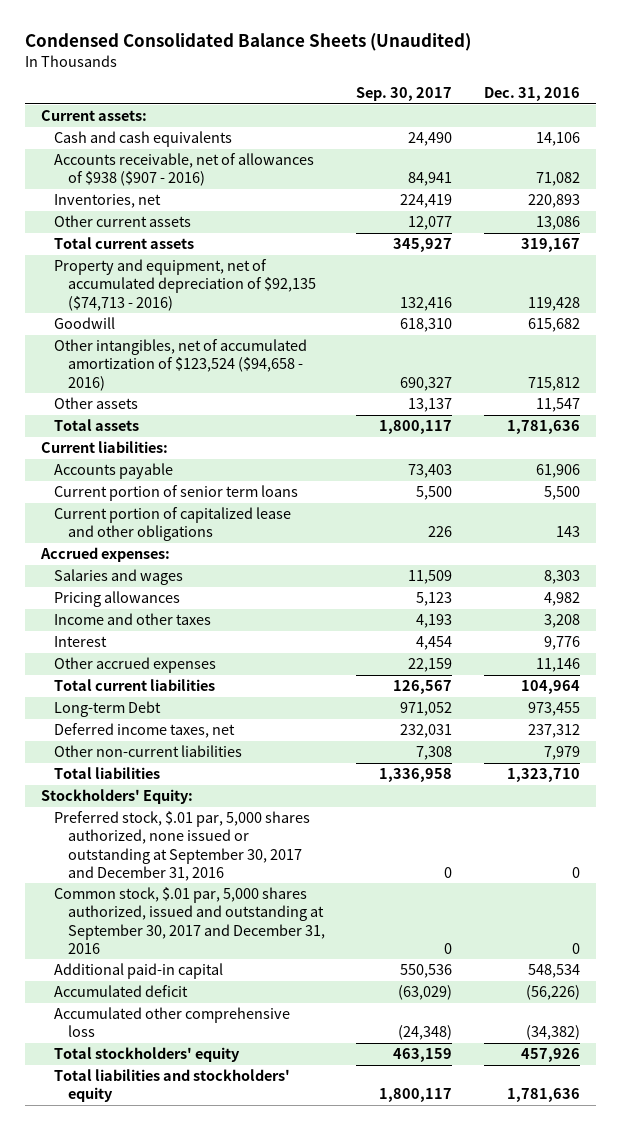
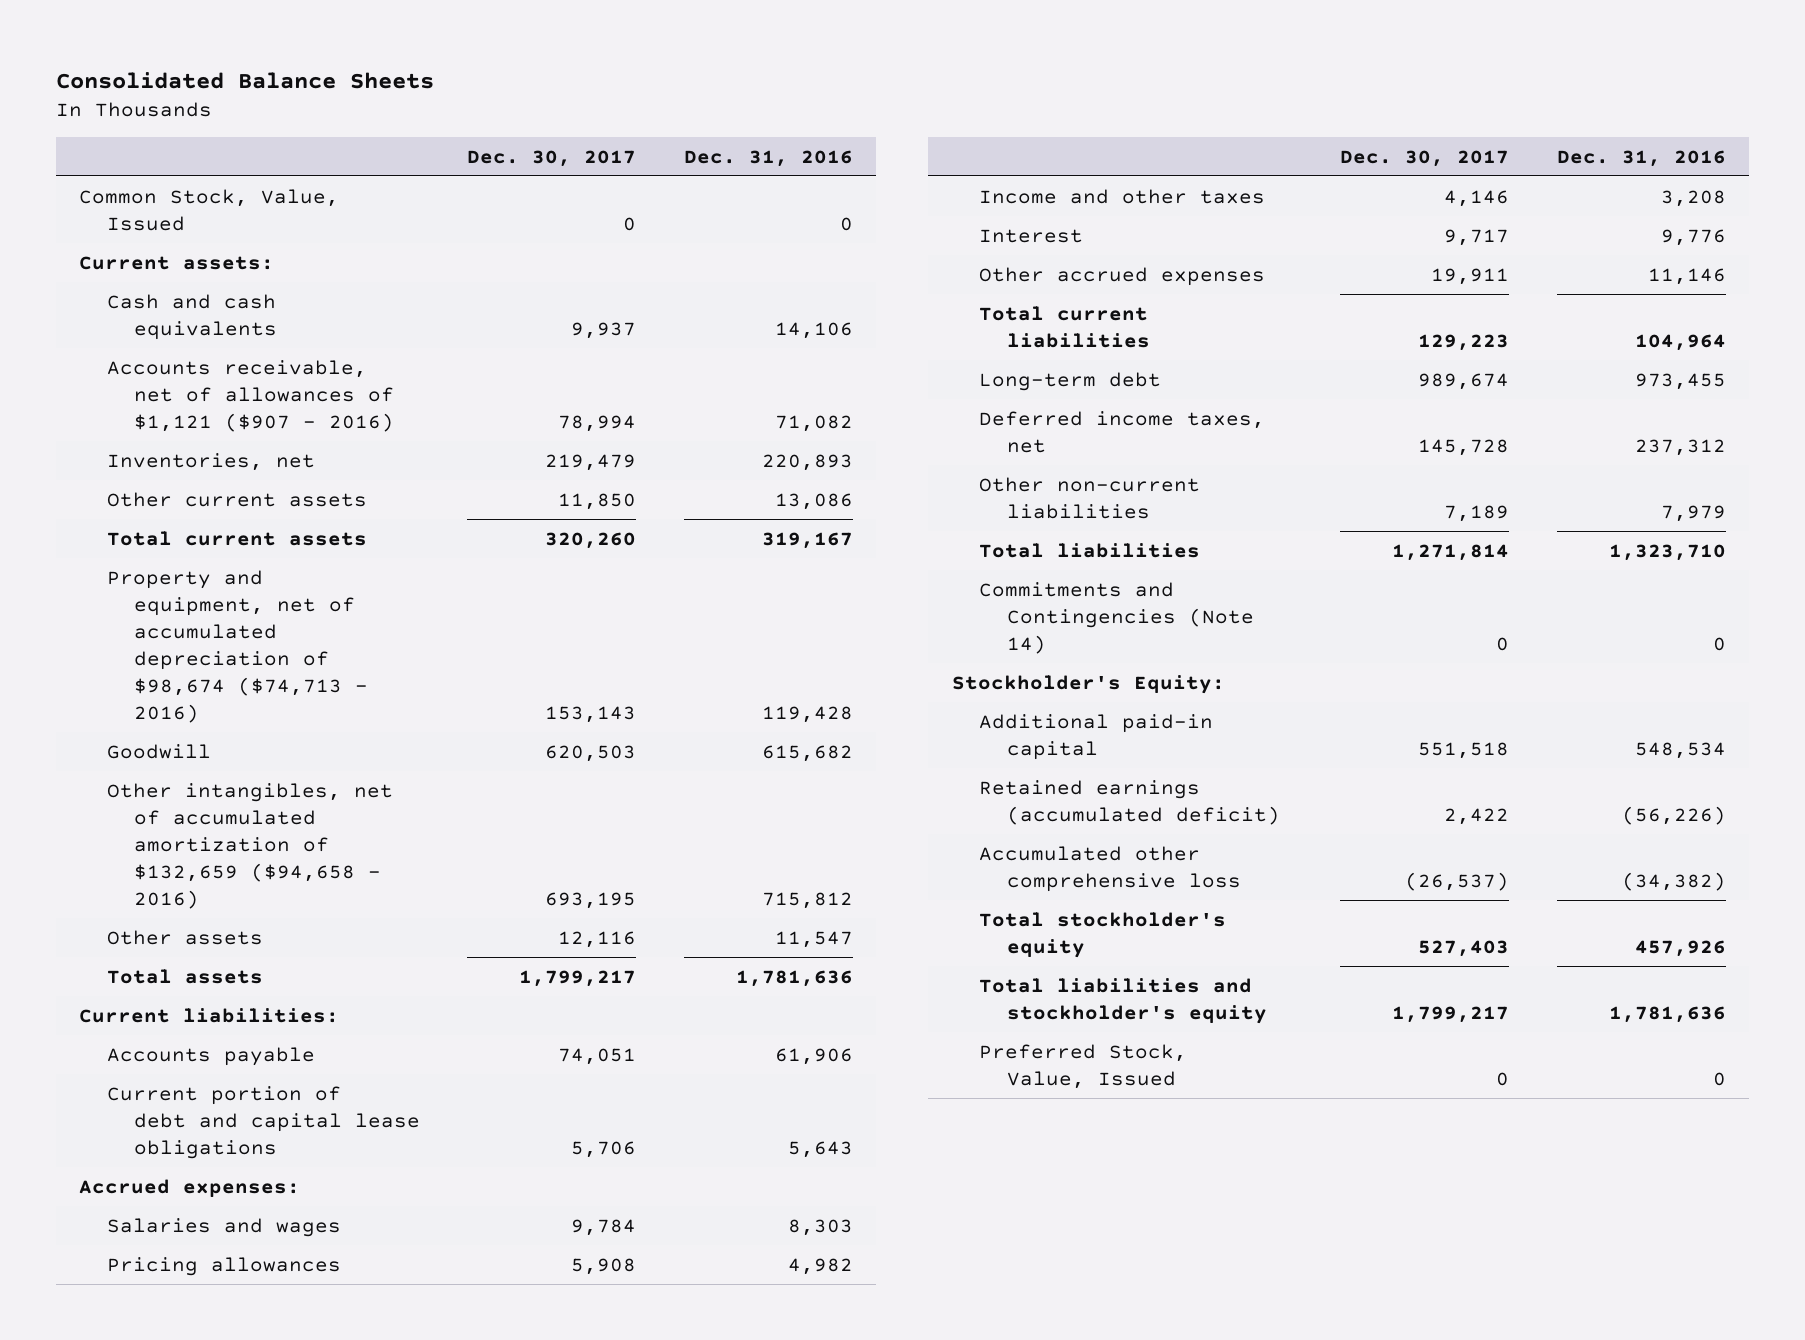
- Condensed Consolidated Balance Sheets (Unaudited)
+ Consolidated Balance Sheets
- | Sep. 30, 2017 | Dec. 31, 2016
+ | Dec. 30, 2017 | Dec. 31, 2016
+ Common Stock, Value, Issued | 0 | 0
- Accounts receivable, net of allowances of $938 ($907 - 2016) | 84,941 | 71,082
+ Accounts receivable, net of allowances of $1,121 ($907 - 2016) | 78,994 | 71,082
- Property and equipment, net of accumulated depreciation of $92,135 ($74,713 - 2016) | 132,416 | 119,428
+ Property and equipment, net of accumulated depreciation of $98,674 ($74,713 - 2016) | 153,143 | 119,428
- Other intangibles, net of accumulated amortization of $123,524 ($94,658 - 2016) | 690,327 | 715,812
+ Other intangibles, net of accumulated amortization of $132,659 ($94,658 - 2016) | 693,195 | 715,812
- Current portion of senior term loans | 5,500 | 5,500
- Current portion of capitalized lease and other obligations | 226 | 143
+ Current portion of debt and capital lease obligations | 5,706 | 5,643
- Long-term Debt | 971,052 | 973,455
+ Long-term debt | 989,674 | 973,455
- Stockholders' Equity:
- Preferred stock, $.01 par, 5,000 shares authorized, none issued or outstanding at September 30, 2017 and December 31, 2016 | 0 | 0
- Common stock, $.01 par, 5,000 shares authorized, issued and outstanding at September 30, 2017 and December 31, 2016 | 0 | 0
+ Commitments and Contingencies (Note 14) | 0 | 0
+ Stockholder's Equity:
- Accumulated deficit | (63,029) | (56,226)
+ Retained earnings (accumulated deficit) | 2,422 | (56,226)
- Total stockholders' equity | 463,159 | 457,926
- Total liabilities and stockholders' equity | 1,800,117 | 1,781,636
+ Total stockholder's equity | 527,403 | 457,926
+ Total liabilities and stockholder's equity | 1,799,217 | 1,781,636
+ Preferred Stock, Value, Issued | 0 | 0

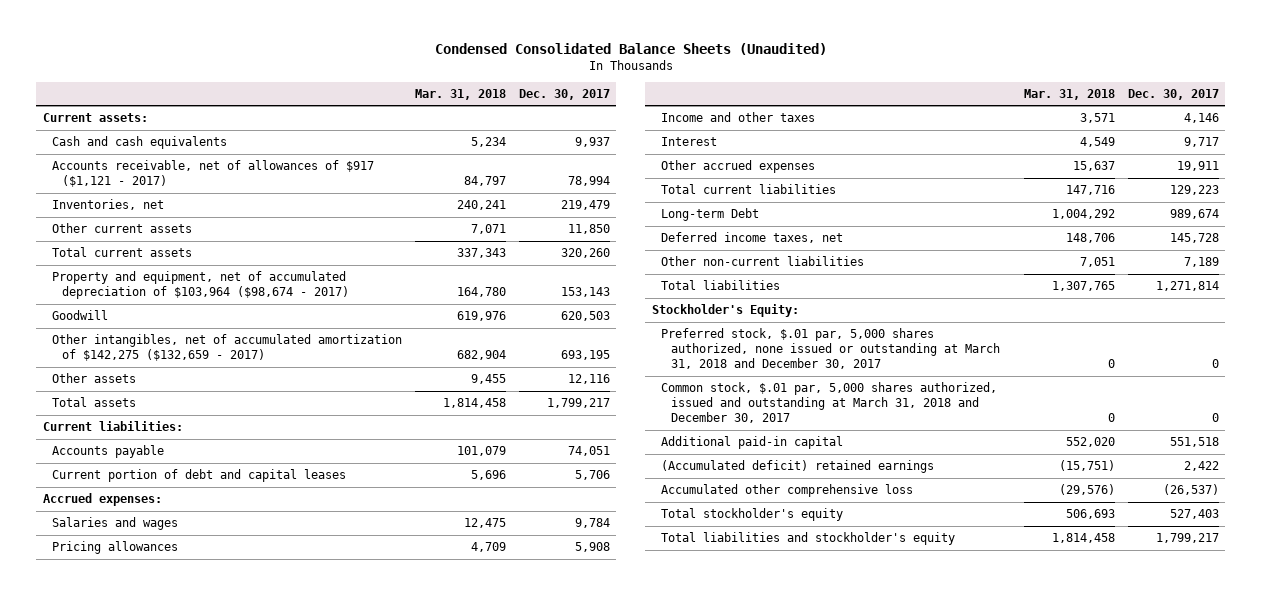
- Consolidated Balance Sheets
+ Condensed Consolidated Balance Sheets (Unaudited)
- | Dec. 30, 2017 | Dec. 31, 2016
+ | Mar. 31, 2018 | Dec. 30, 2017
- Common Stock, Value, Issued | 0 | 0
- Accounts receivable, net of allowances of $1,121 ($907 - 2016) | 78,994 | 71,082
+ Accounts receivable, net of allowances of $917 ($1,121 - 2017) | 84,797 | 78,994
- Property and equipment, net of accumulated depreciation of $98,674 ($74,713 - 2016) | 153,143 | 119,428
+ Property and equipment, net of accumulated depreciation of $103,964 ($98,674 - 2017) | 164,780 | 153,143
- Other intangibles, net of accumulated amortization of $132,659 ($94,658 - 2016) | 693,195 | 715,812
+ Other intangibles, net of accumulated amortization of $142,275 ($132,659 - 2017) | 682,904 | 693,195
- Current portion of debt and capital lease obligations | 5,706 | 5,643
+ Current portion of debt and capital leases | 5,696 | 5,706
- Long-term debt | 989,674 | 973,455
+ Long-term Debt | 1,004,292 | 989,674
- Commitments and Contingencies (Note 14) | 0 | 0
+ Preferred stock, $.01 par, 5,000 shares authorized, none issued or outstanding at March 31, 2018 and December 30, 2017 | 0 | 0
+ Common stock, $.01 par, 5,000 shares authorized, issued and outstanding at March 31, 2018 and December 30, 2017 | 0 | 0
- Retained earnings (accumulated deficit) | 2,422 | (56,226)
+ (Accumulated deficit) retained earnings | (15,751) | 2,422
- Preferred Stock, Value, Issued | 0 | 0

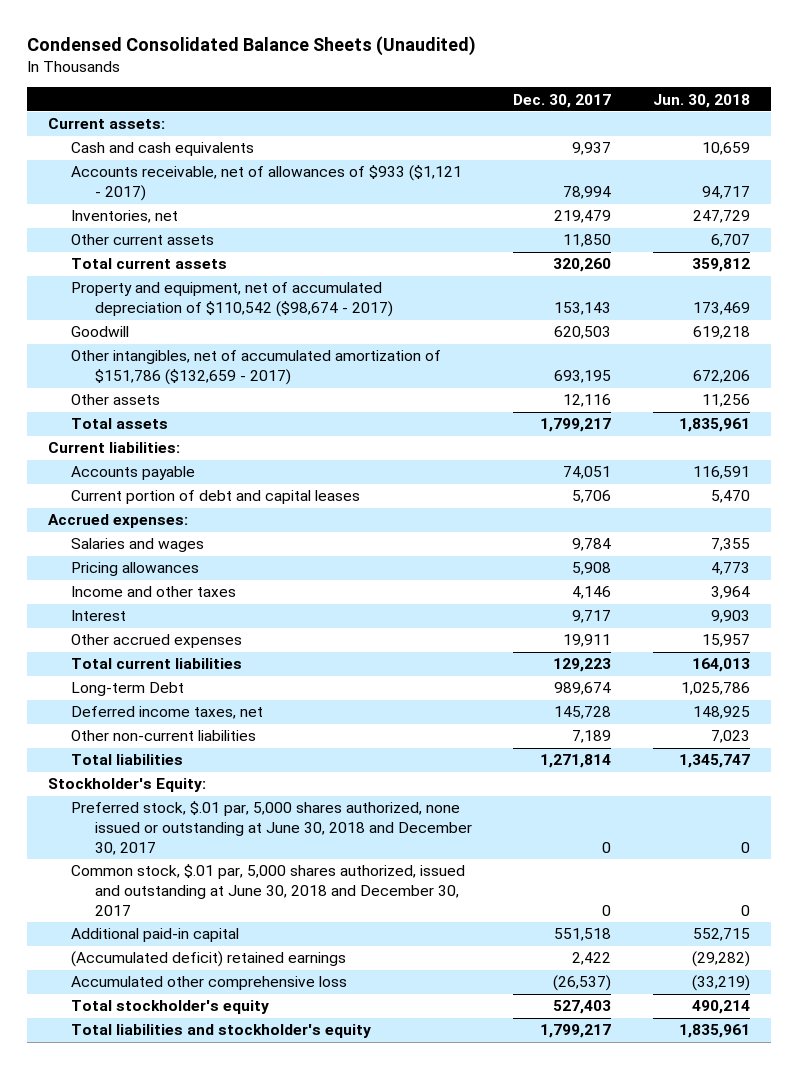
- | Mar. 31, 2018 | Dec. 30, 2017
+ | Dec. 30, 2017 | Jun. 30, 2018
- Accounts receivable, net of allowances of $917 ($1,121 - 2017) | 84,797 | 78,994
+ Accounts receivable, net of allowances of $933 ($1,121 - 2017) | 78,994 | 94,717
- Property and equipment, net of accumulated depreciation of $103,964 ($98,674 - 2017) | 164,780 | 153,143
+ Property and equipment, net of accumulated depreciation of $110,542 ($98,674 - 2017) | 153,143 | 173,469
- Other intangibles, net of accumulated amortization of $142,275 ($132,659 - 2017) | 682,904 | 693,195
+ Other intangibles, net of accumulated amortization of $151,786 ($132,659 - 2017) | 693,195 | 672,206
- Preferred stock, $.01 par, 5,000 shares authorized, none issued or outstanding at March 31, 2018 and December 30, 2017 | 0 | 0
- Common stock, $.01 par, 5,000 shares authorized, issued and outstanding at March 31, 2018 and December 30, 2017 | 0 | 0
+ Preferred stock, $.01 par, 5,000 shares authorized, none issued or outstanding at June 30, 2018 and December 30, 2017 | 0 | 0
+ Common stock, $.01 par, 5,000 shares authorized, issued and outstanding at June 30, 2018 and December 30, 2017 | 0 | 0

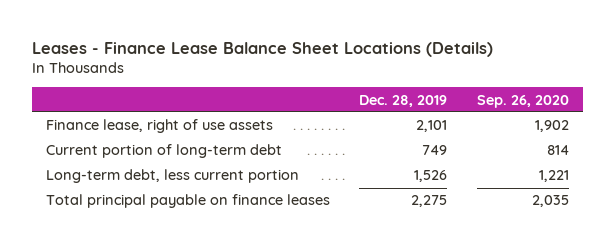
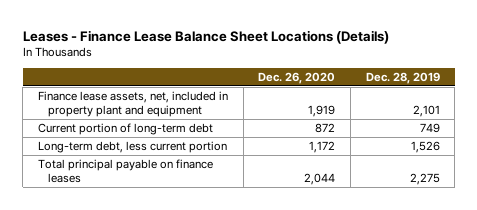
- | Dec. 28, 2019 | Sep. 26, 2020
+ | Dec. 26, 2020 | Dec. 28, 2019
- Finance lease, right of use assets | 2,101 | 1,902
+ Finance lease assets, net, included in property plant and equipment | 1,919 | 2,101

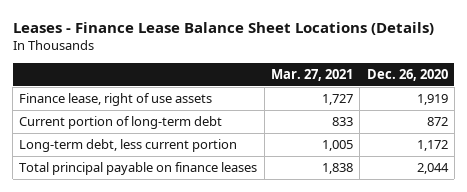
- | Dec. 26, 2020 | Dec. 28, 2019
+ | Mar. 27, 2021 | Dec. 26, 2020
- Finance lease assets, net, included in property plant and equipment | 1,919 | 2,101
+ Finance lease, right of use assets | 1,727 | 1,919

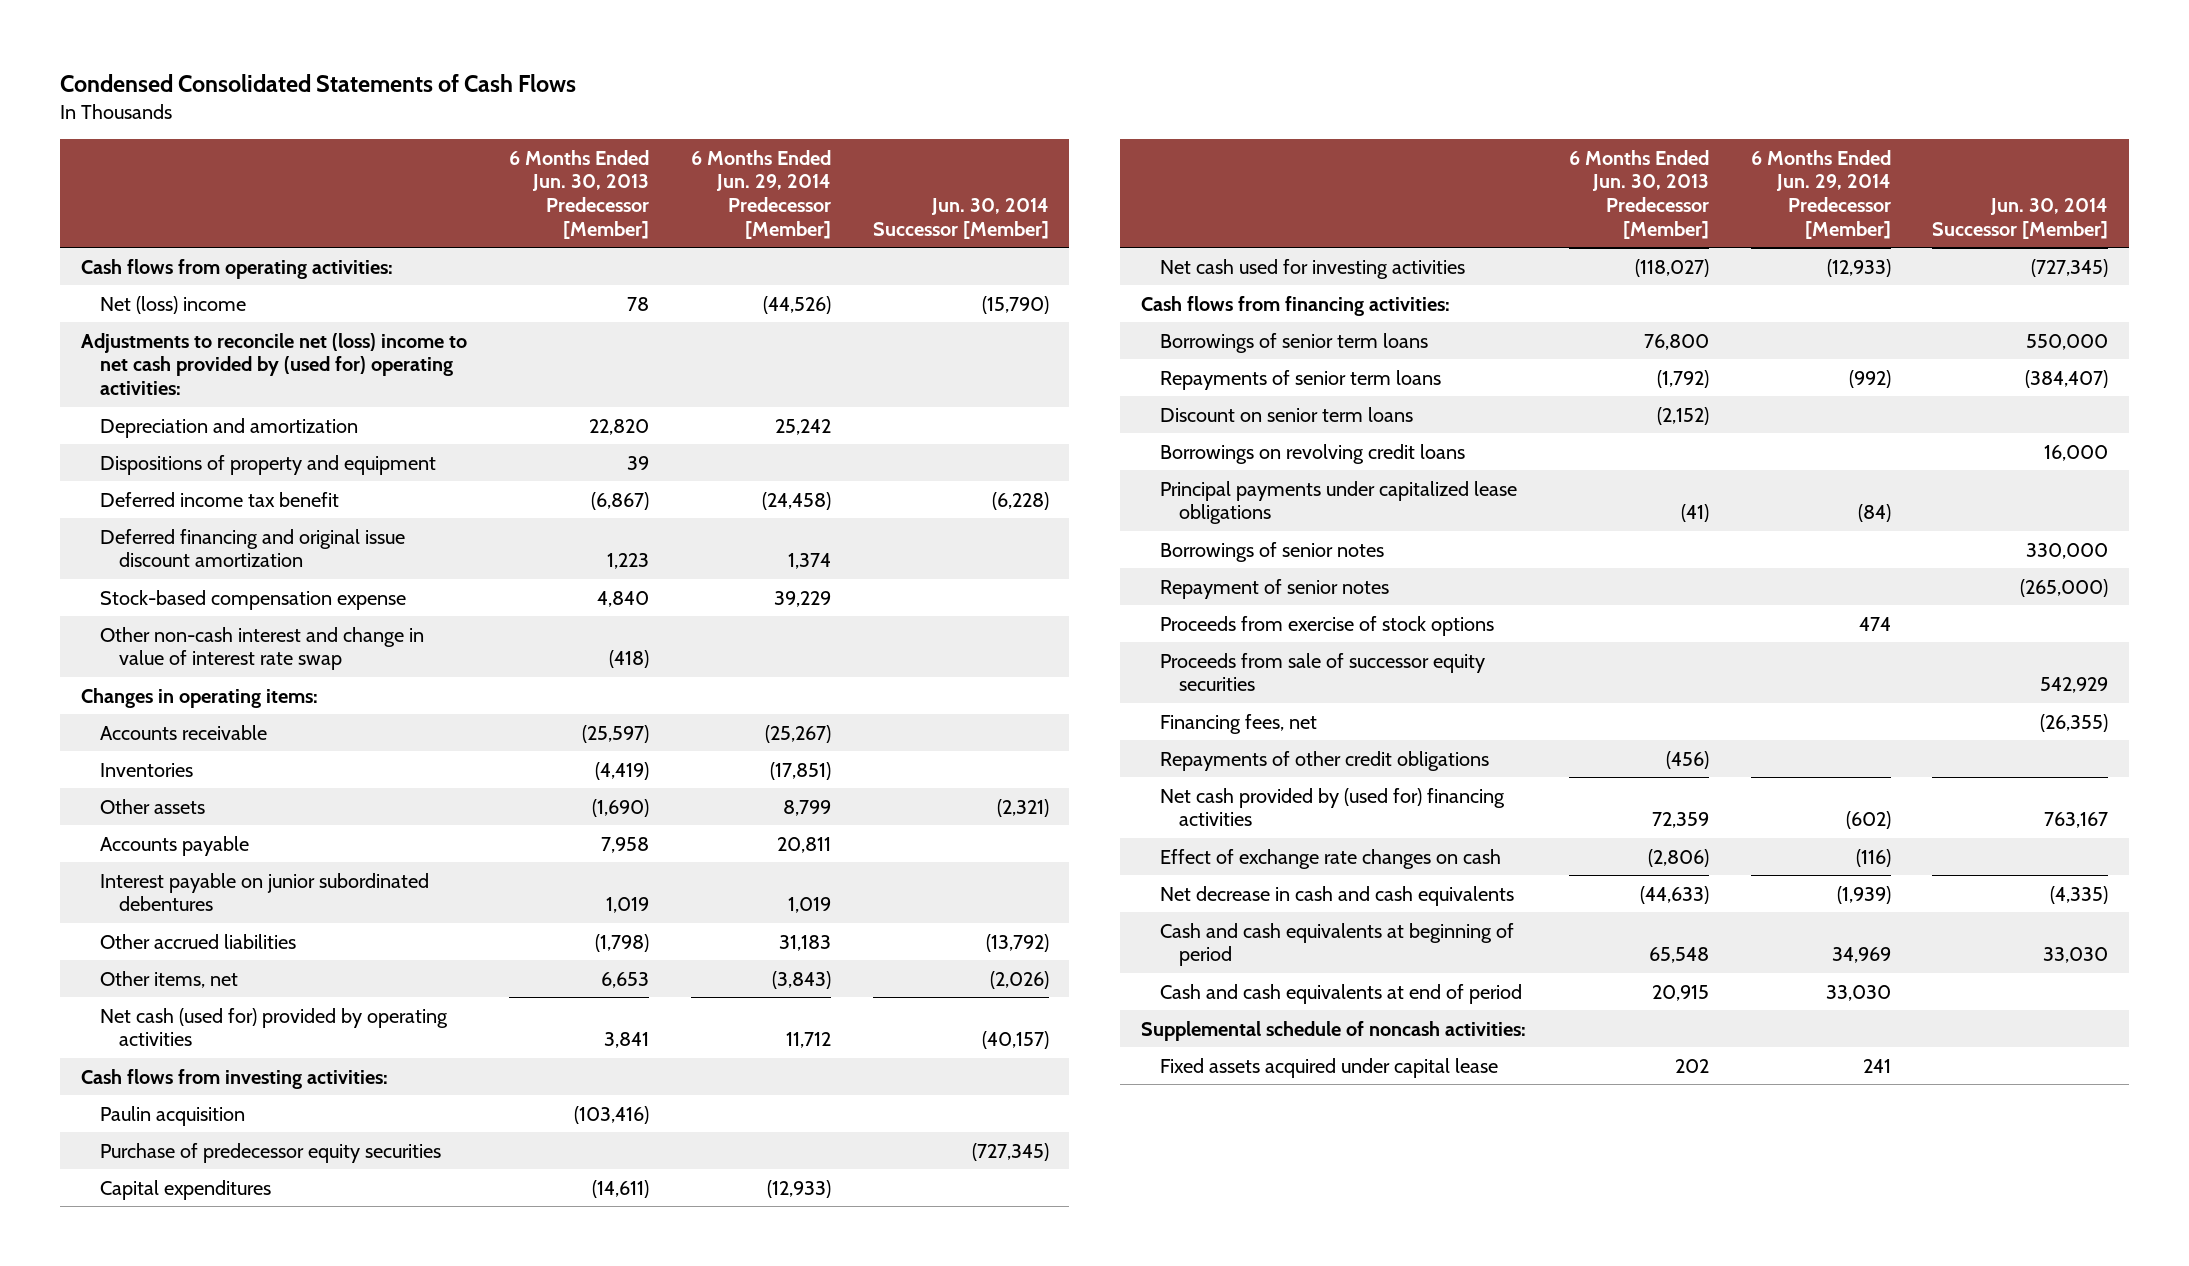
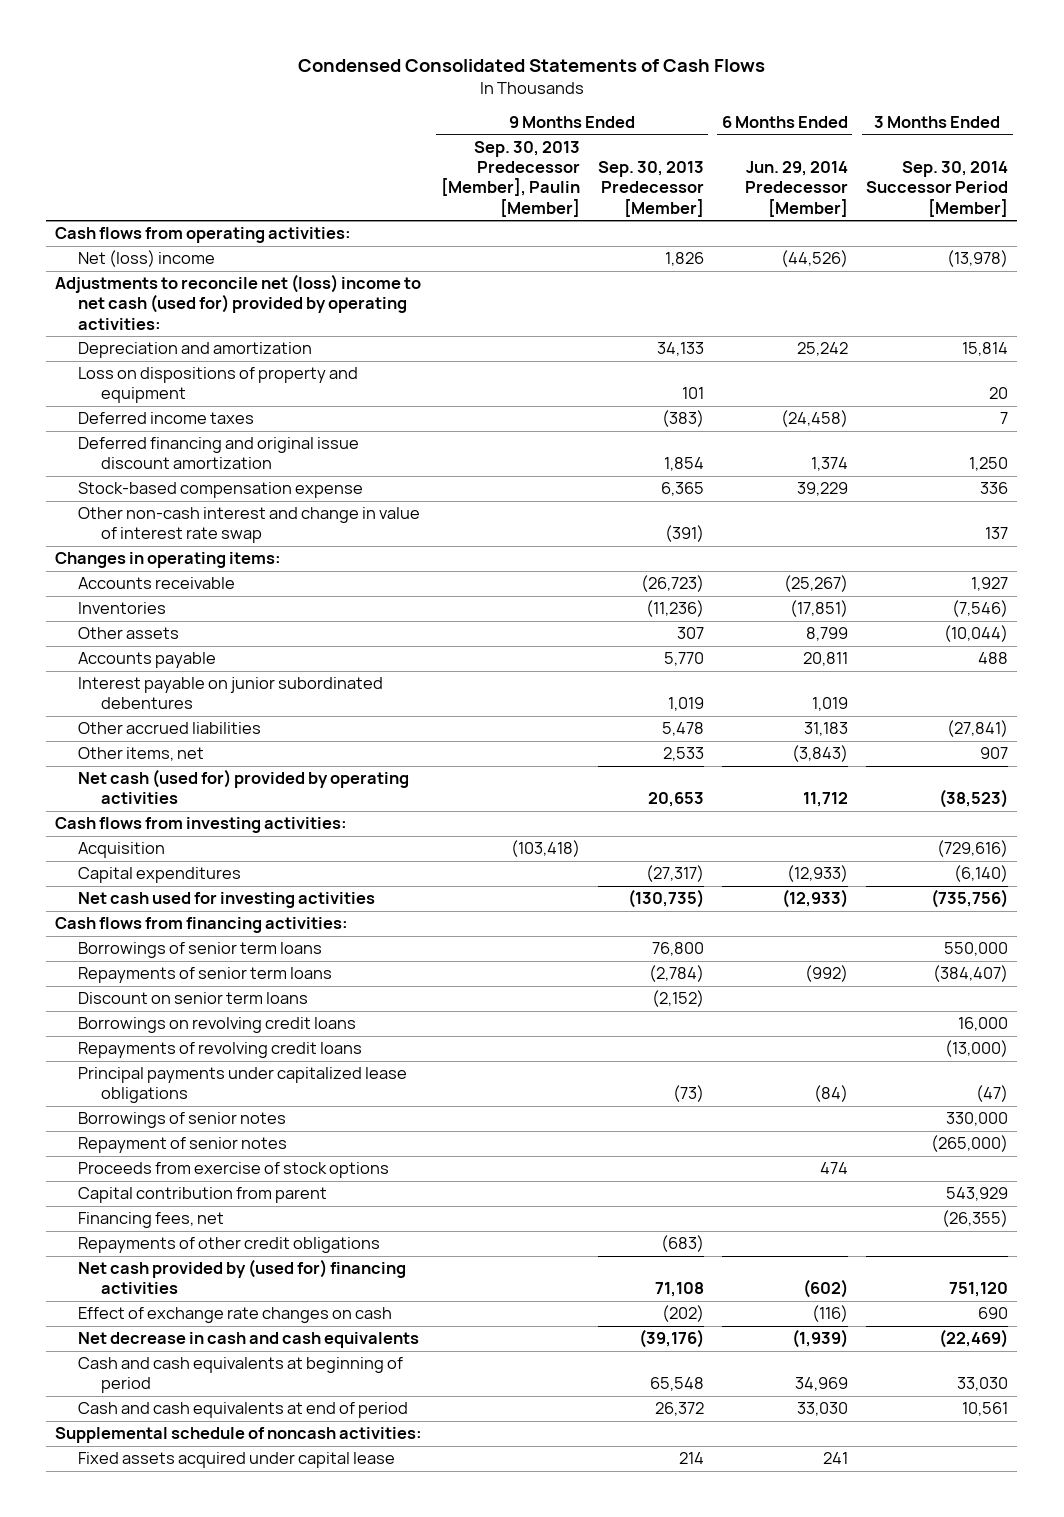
- | 6 Months Ended Jun. 30, 2013 Predecessor [Member] | 6 Months Ended Jun. 29, 2014 Predecessor [Member] | Jun. 30, 2014 Successor [Member]
+ | 9 Months Ended Sep. 30, 2013 Predecessor [Member], Paulin [Member] | 9 Months Ended Sep. 30, 2013 Predecessor [Member] | 6 Months Ended Jun. 29, 2014 Predecessor [Member] | 3 Months Ended Sep. 30, 2014 Successor Period [Member]
- Adjustments to reconcile net (loss) income to net cash provided by (used for) operating activities:
+ Adjustments to reconcile net (loss) income to net cash (used for) provided by operating activities:
- Dispositions of property and equipment | 39 | |
- Deferred income tax benefit | (6,867) | (24,458) | (6,228)
+ Loss on dispositions of property and equipment | | 101 | | 20
+ Deferred income taxes | | (383) | (24,458) | 7
- Paulin acquisition | (103,416) | |
- Purchase of predecessor equity securities | | | (727,345)
+ Acquisition | (103,418) | | | (729,616)
+ Repayments of revolving credit loans | | | | (13,000)
- Proceeds from sale of successor equity securities | | | 542,929
+ Capital contribution from parent | | | | 543,929

